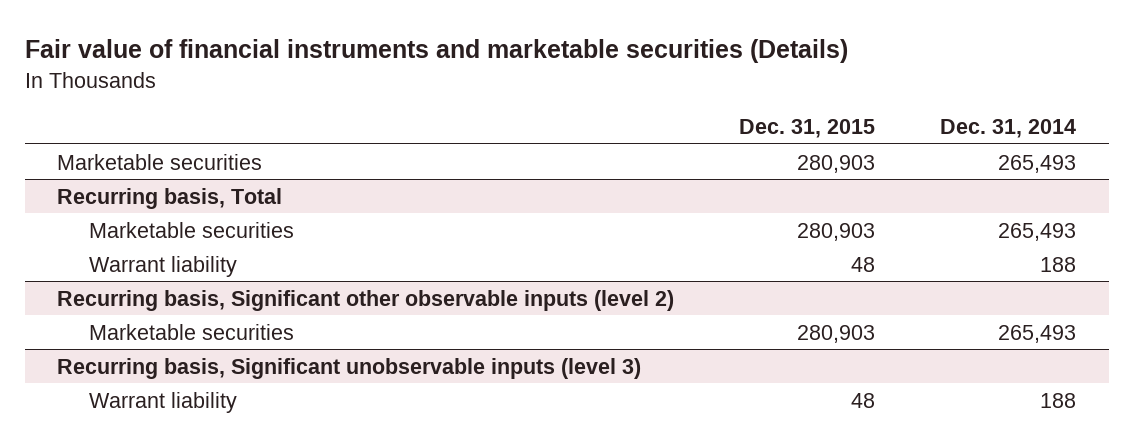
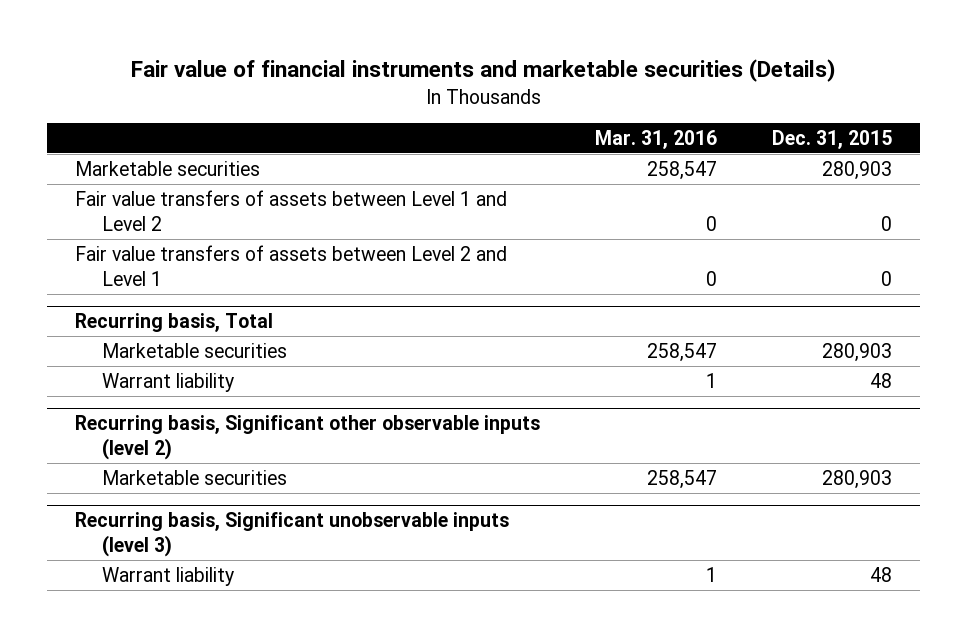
- | Dec. 31, 2015 | Dec. 31, 2014
+ | Mar. 31, 2016 | Dec. 31, 2015
+ Fair value transfers of assets between Level 1 and Level 2 | 0 | 0
+ Fair value transfers of assets between Level 2 and Level 1 | 0 | 0

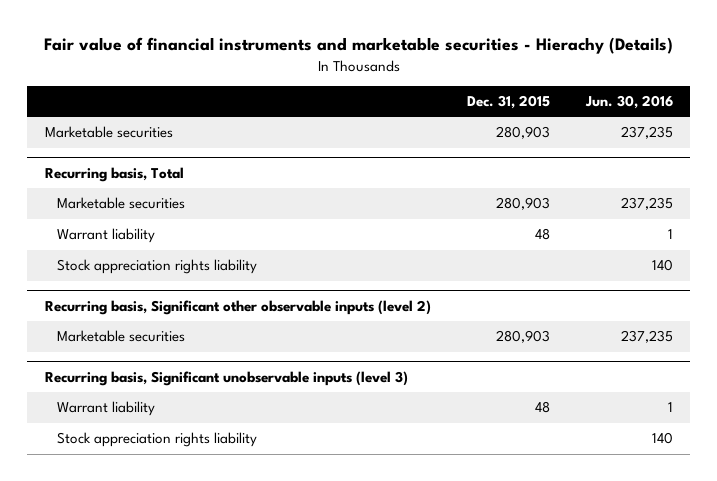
- Fair value of financial instruments and marketable securities (Details)
+ Fair value of financial instruments and marketable securities - Hierachy (Details)
- | Mar. 31, 2016 | Dec. 31, 2015
+ | Dec. 31, 2015 | Jun. 30, 2016
- Fair value transfers of assets between Level 1 and Level 2 | 0 | 0
- Fair value transfers of assets between Level 2 and Level 1 | 0 | 0
@ Recurring basis, Total
+ Stock appreciation rights liability | | 140
@ Recurring basis, Significant unobservable inputs (level 3)
+ Stock appreciation rights liability | | 140

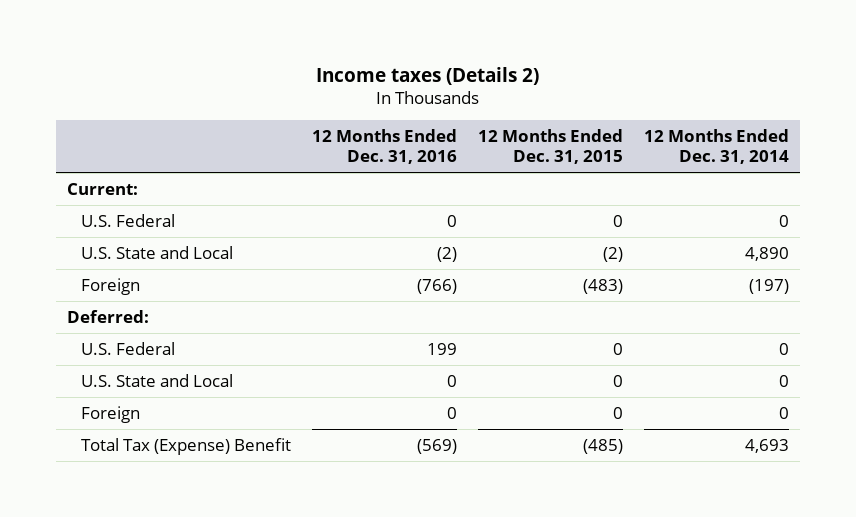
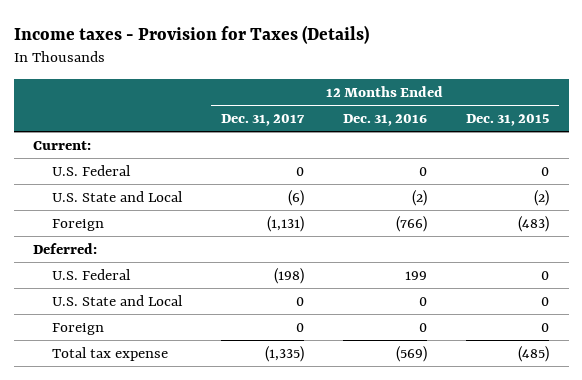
- Income taxes (Details 2)
+ Income taxes - Provision for Taxes (Details)
- | 12 Months Ended Dec. 31, 2016 | 12 Months Ended Dec. 31, 2015 | 12 Months Ended Dec. 31, 2014
+ | 12 Months Ended Dec. 31, 2017 | 12 Months Ended Dec. 31, 2016 | 12 Months Ended Dec. 31, 2015
- Total Tax (Expense) Benefit | (569) | (485) | 4,693
+ Total tax expense | (1,335) | (569) | (485)

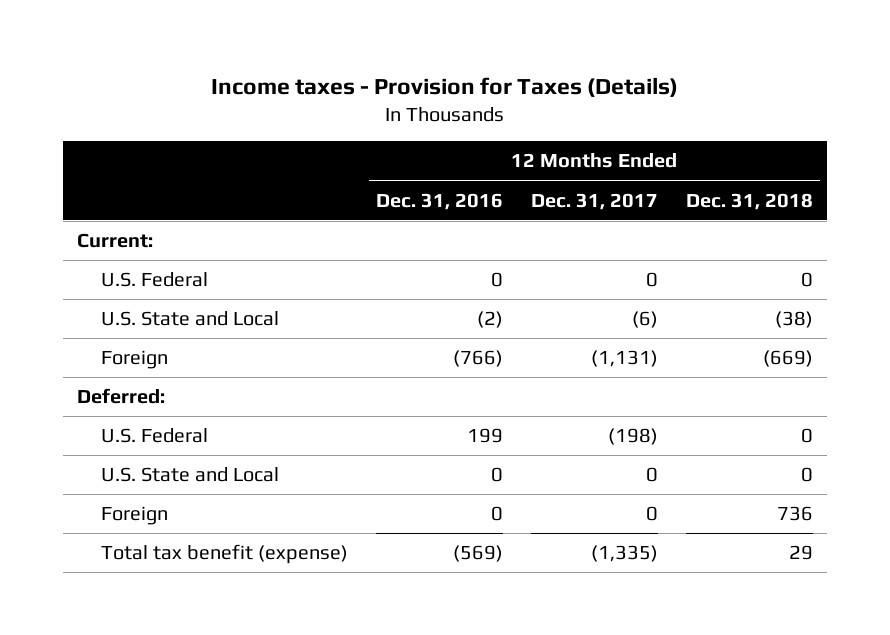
- | 12 Months Ended Dec. 31, 2017 | 12 Months Ended Dec. 31, 2016 | 12 Months Ended Dec. 31, 2015
+ | 12 Months Ended Dec. 31, 2016 | 12 Months Ended Dec. 31, 2017 | 12 Months Ended Dec. 31, 2018
- Total tax expense | (1,335) | (569) | (485)
+ Total tax benefit (expense) | (569) | (1,335) | 29

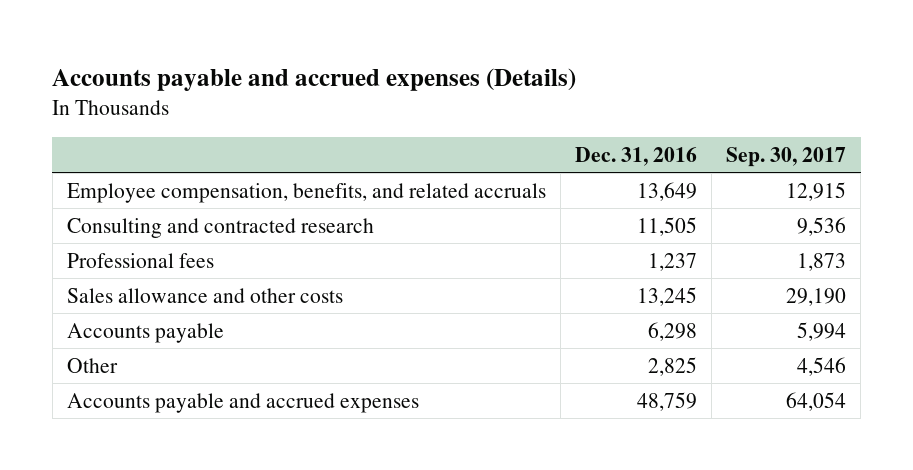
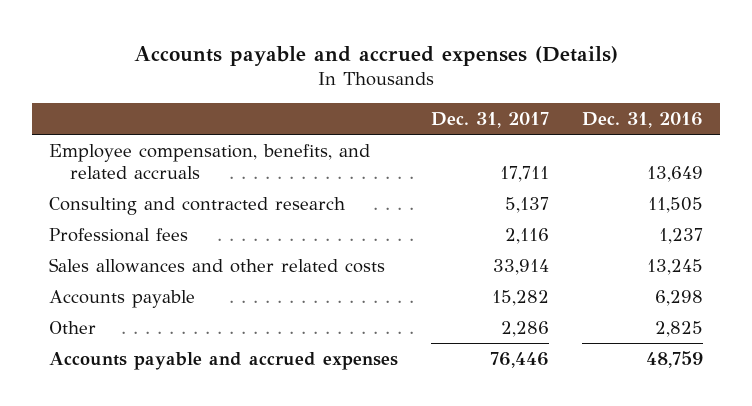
- | Dec. 31, 2016 | Sep. 30, 2017
+ | Dec. 31, 2017 | Dec. 31, 2016
- Sales allowance and other costs | 13,245 | 29,190
+ Sales allowances and other related costs | 33,914 | 13,245

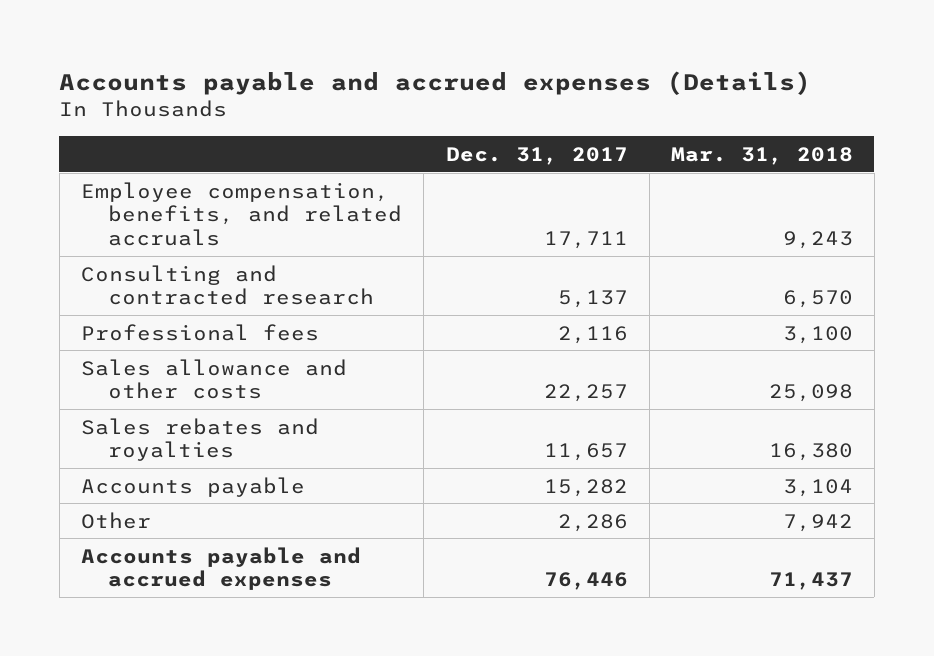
- | Dec. 31, 2017 | Dec. 31, 2016
+ | Dec. 31, 2017 | Mar. 31, 2018
- Sales allowances and other related costs | 33,914 | 13,245
+ Sales allowance and other costs | 22,257 | 25,098
+ Sales rebates and royalties | 11,657 | 16,380

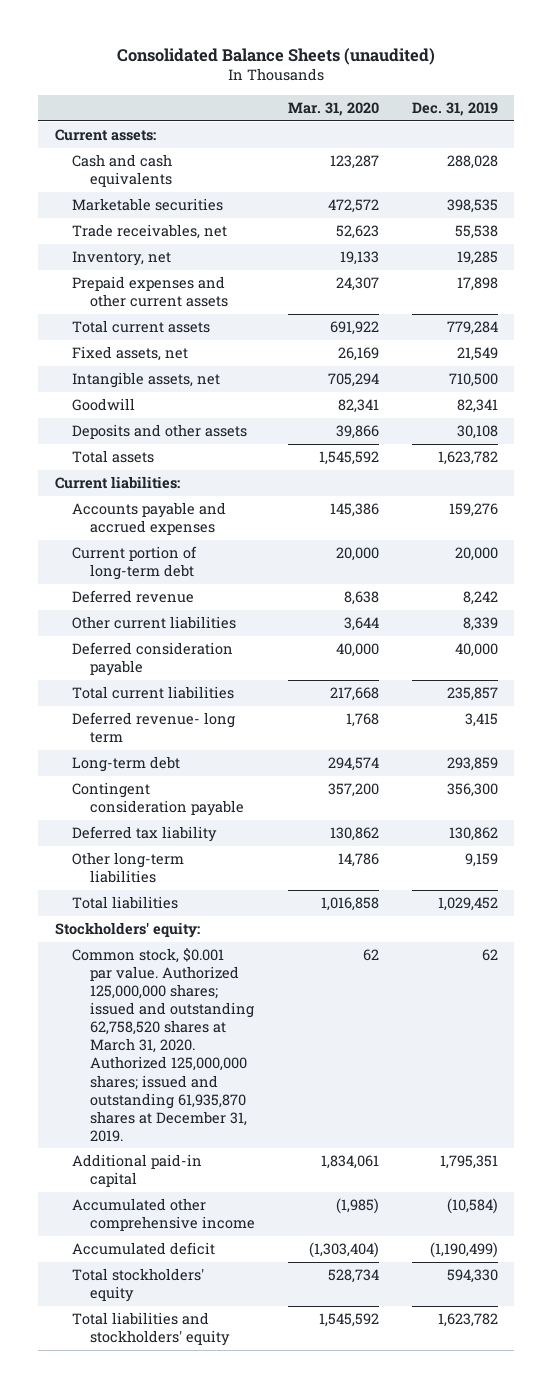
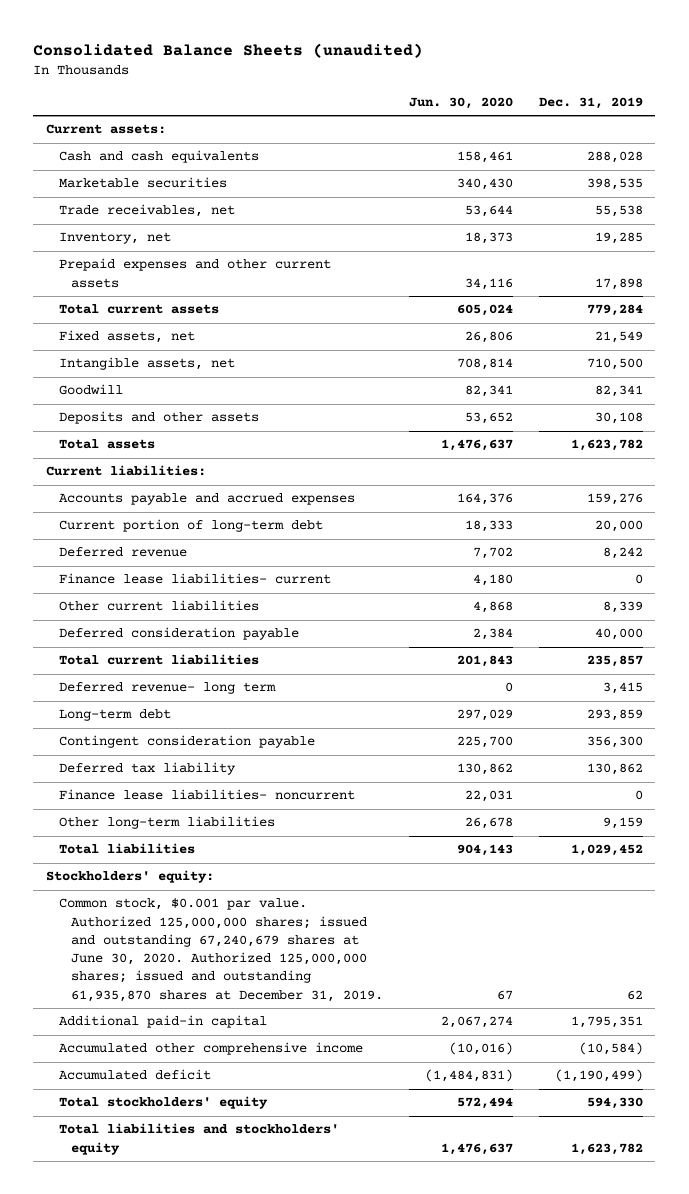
- | Mar. 31, 2020 | Dec. 31, 2019
+ | Jun. 30, 2020 | Dec. 31, 2019
+ Finance lease liabilities- current | 4,180 | 0
+ Finance lease liabilities- noncurrent | 22,031 | 0
- Common stock, $0.001 par value. Authorized 125,000,000 shares; issued and outstanding 62,758,520 shares at March 31, 2020. Authorized 125,000,000 shares; issued and outstanding 61,935,870 shares at December 31, 2019. | 62 | 62
+ Common stock, $0.001 par value. Authorized 125,000,000 shares; issued and outstanding 67,240,679 shares at June 30, 2020. Authorized 125,000,000 shares; issued and outstanding 61,935,870 shares at December 31, 2019. | 67 | 62

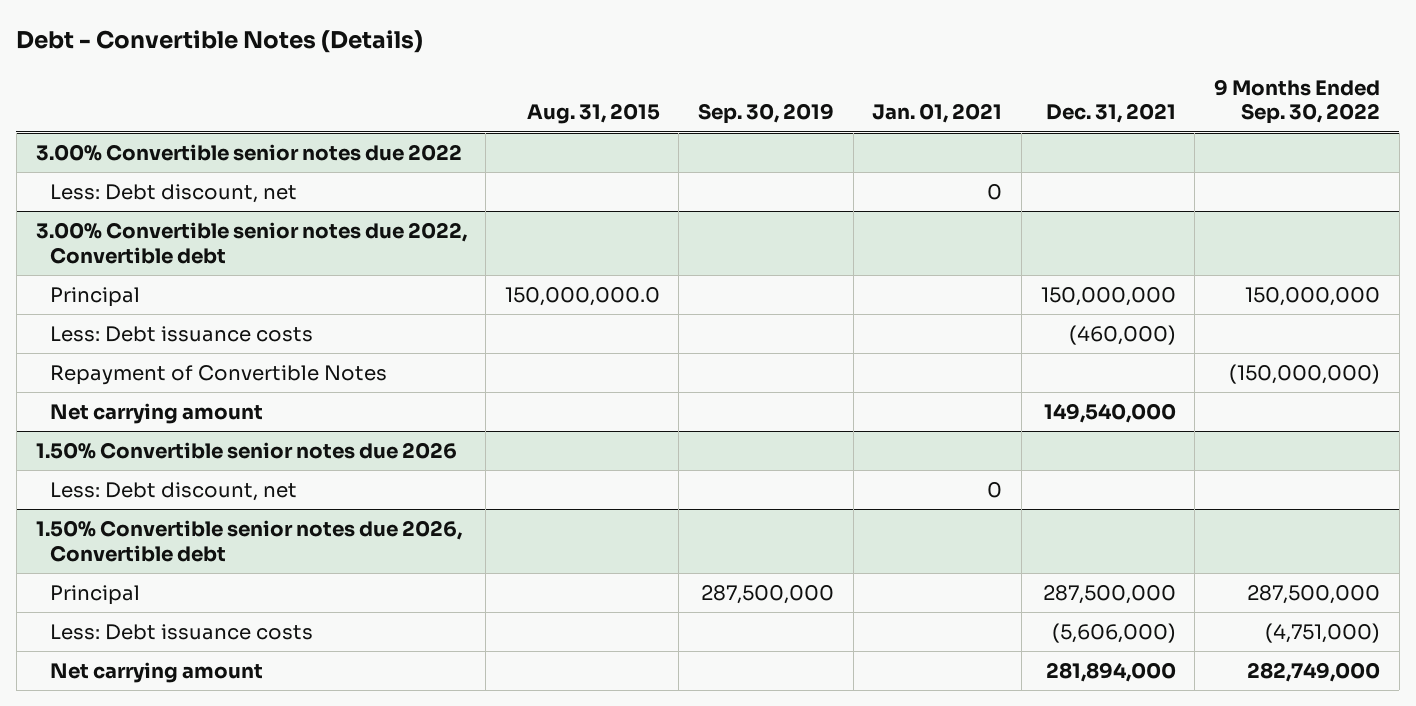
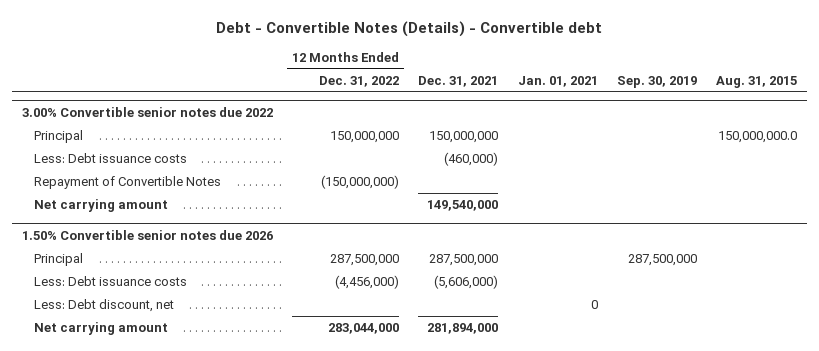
- Debt - Convertible Notes (Details)
+ Debt - Convertible Notes (Details) - Convertible debt
- | Aug. 31, 2015 | Sep. 30, 2019 | Jan. 01, 2021 | Dec. 31, 2021 | 9 Months Ended Sep. 30, 2022
+ | 12 Months Ended Dec. 31, 2022 | Dec. 31, 2021 | Jan. 01, 2021 | Sep. 30, 2019 | Aug. 31, 2015
@ 3.00% Convertible senior notes due 2022
- Less: Debt discount, net | | | 0 | |
- 3.00% Convertible senior notes due 2022, Convertible debt
- 1.50% Convertible senior notes due 2026, Convertible debt
@ 1.50% Convertible senior notes due 2026
moved down: Less: Debt discount, net | | | 0 | |

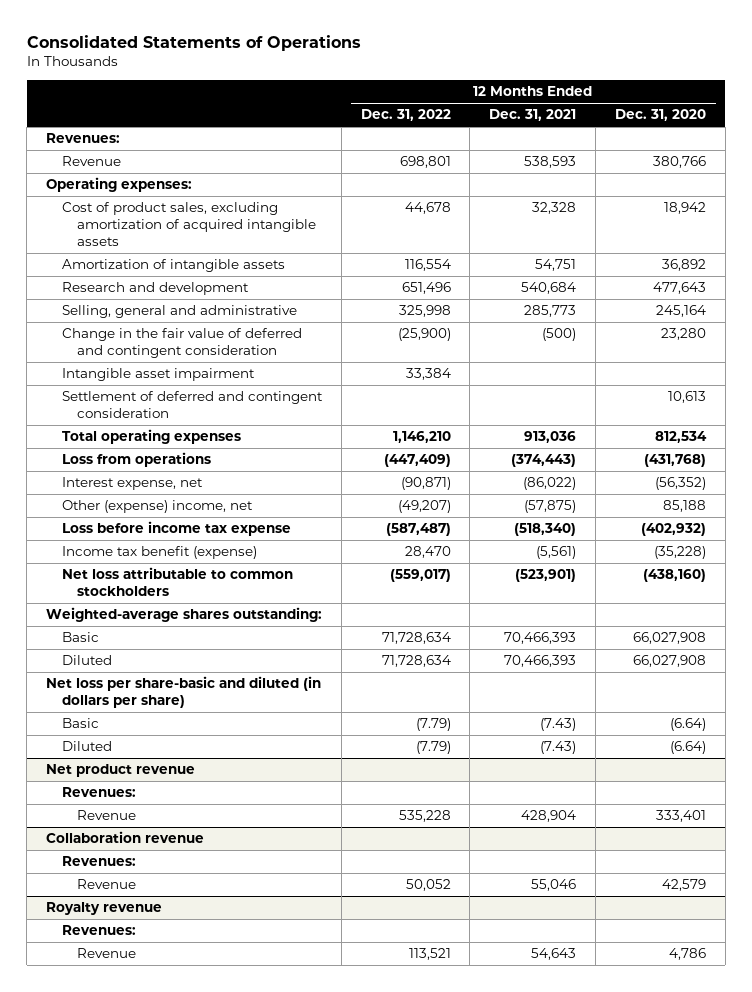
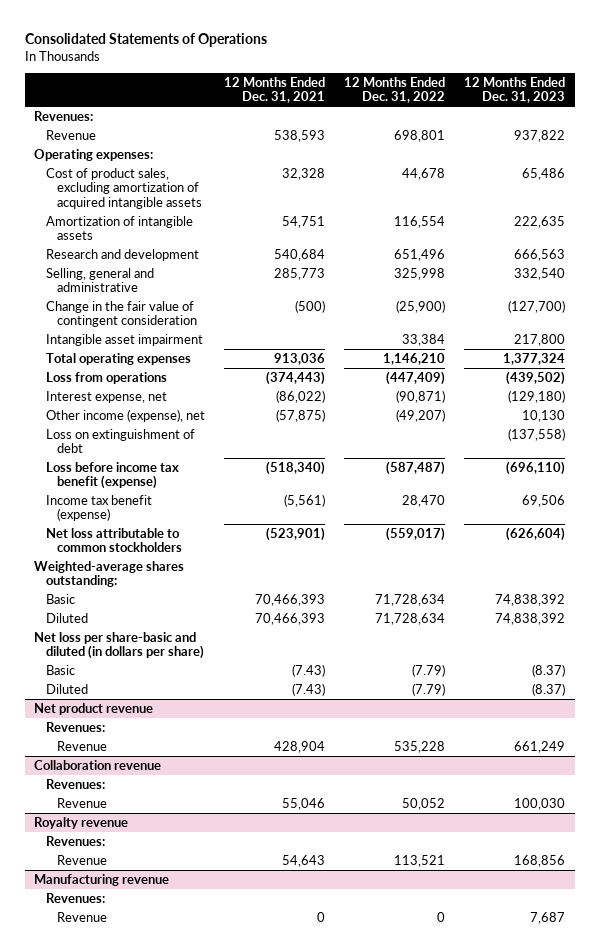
- | 12 Months Ended Dec. 31, 2022 | 12 Months Ended Dec. 31, 2021 | 12 Months Ended Dec. 31, 2020
+ | 12 Months Ended Dec. 31, 2021 | 12 Months Ended Dec. 31, 2022 | 12 Months Ended Dec. 31, 2023
- Change in the fair value of deferred and contingent consideration | (25,900) | (500) | 23,280
+ Change in the fair value of contingent consideration | (500) | (25,900) | (127,700)
- Settlement of deferred and contingent consideration | | | 10,613
- Other (expense) income, net | (49,207) | (57,875) | 85,188
- Loss before income tax expense | (587,487) | (518,340) | (402,932)
+ Other income (expense), net | (57,875) | (49,207) | 10,130
+ Loss on extinguishment of debt | | | (137,558)
+ Loss before income tax benefit (expense) | (518,340) | (587,487) | (696,110)
+ Manufacturing revenue
+ Revenues:
+ Revenue | 0 | 0 | 7,687

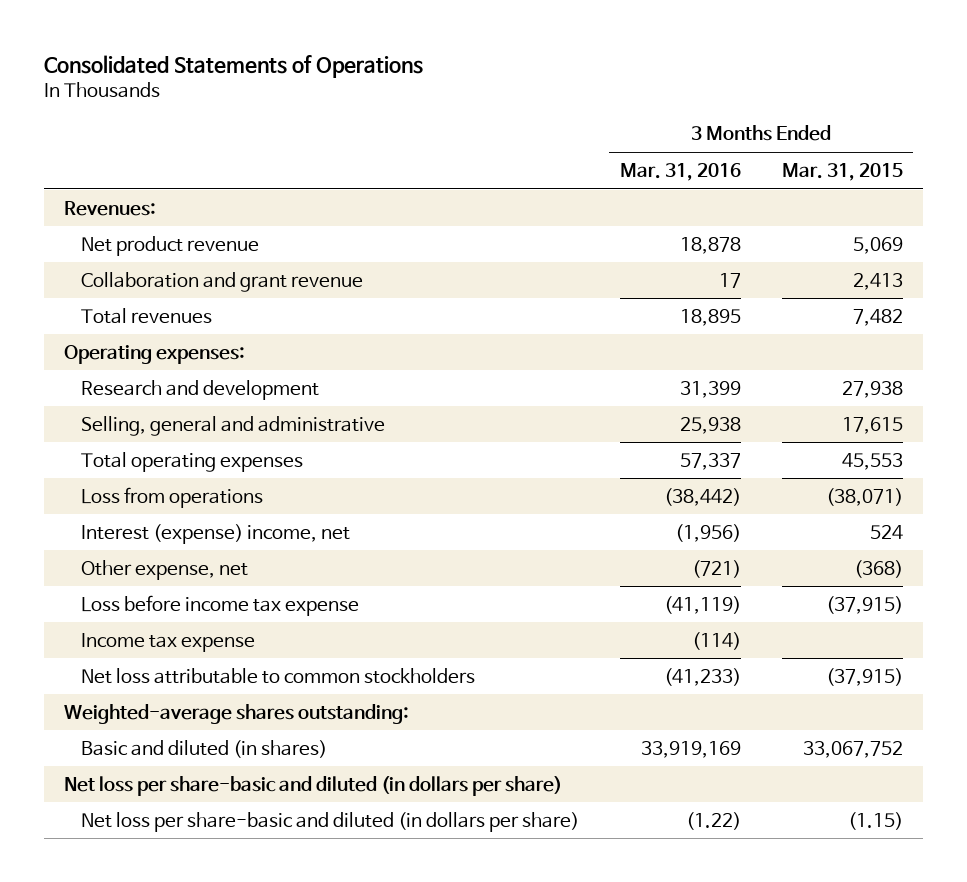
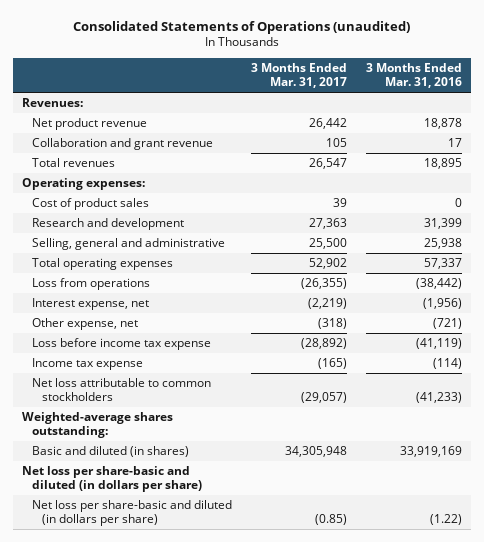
- Consolidated Statements of Operations
+ Consolidated Statements of Operations (unaudited)
- | 3 Months Ended Mar. 31, 2016 | 3 Months Ended Mar. 31, 2015
+ | 3 Months Ended Mar. 31, 2017 | 3 Months Ended Mar. 31, 2016
+ Cost of product sales | 39 | 0
- Interest (expense) income, net | (1,956) | 524
+ Interest expense, net | (2,219) | (1,956)

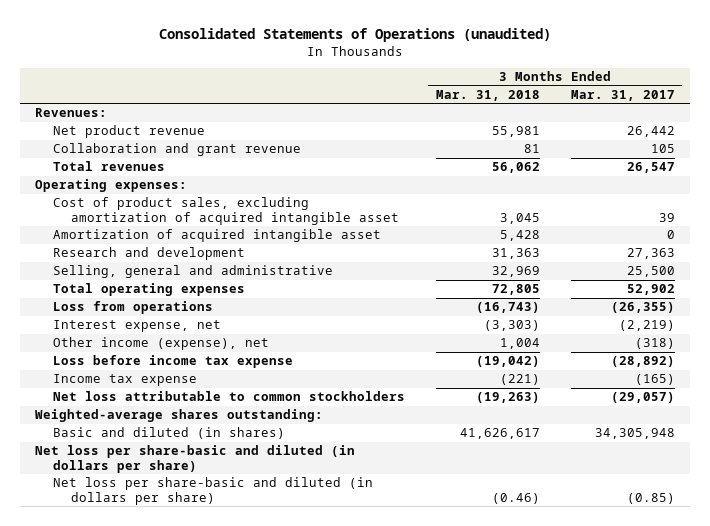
- | 3 Months Ended Mar. 31, 2017 | 3 Months Ended Mar. 31, 2016
+ | 3 Months Ended Mar. 31, 2018 | 3 Months Ended Mar. 31, 2017
- Cost of product sales | 39 | 0
+ Cost of product sales, excluding amortization of acquired intangible asset | 3,045 | 39
+ Amortization of acquired intangible asset | 5,428 | 0
- Other expense, net | (318) | (721)
+ Other income (expense), net | 1,004 | (318)

